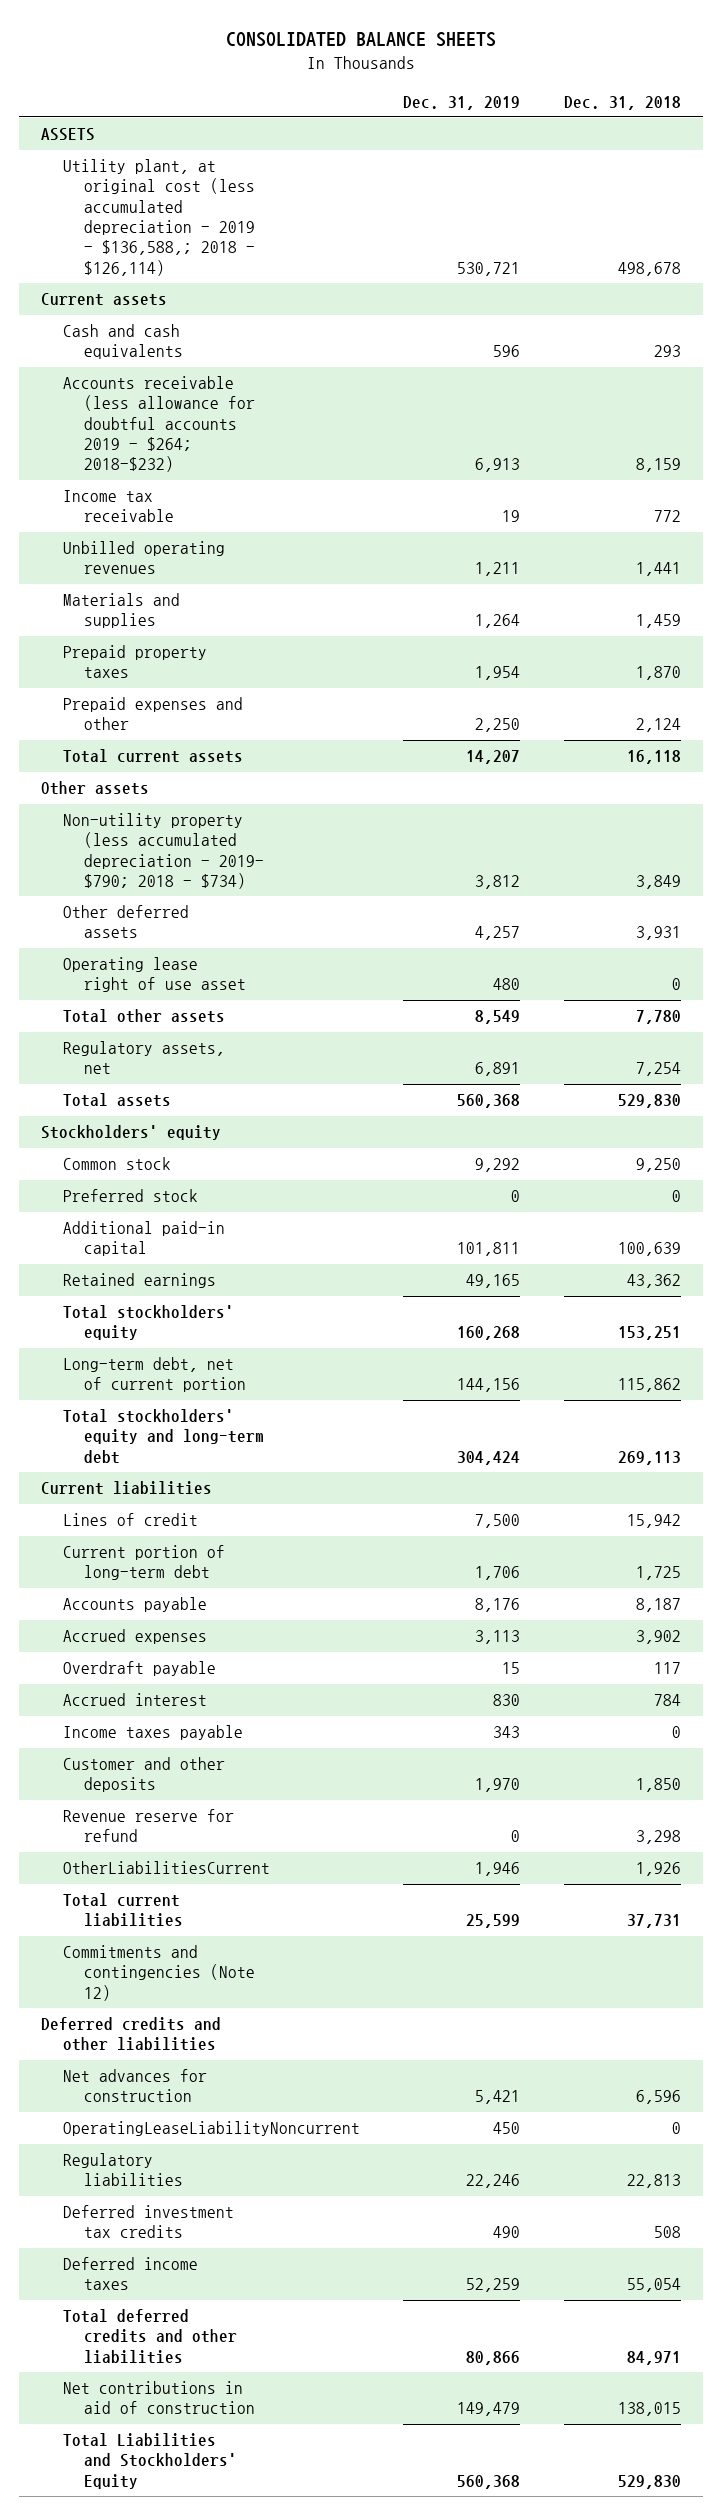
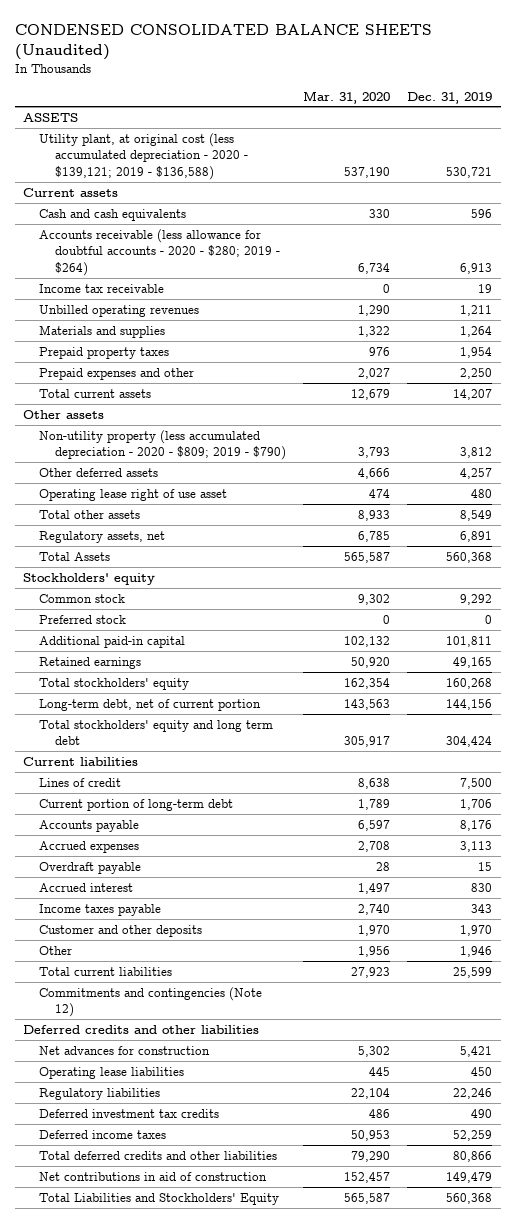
- CONSOLIDATED BALANCE SHEETS
+ CONDENSED CONSOLIDATED BALANCE SHEETS (Unaudited)
- | Dec. 31, 2019 | Dec. 31, 2018
+ | Mar. 31, 2020 | Dec. 31, 2019
- Utility plant, at original cost (less accumulated depreciation - 2019 - $136,588,; 2018 - $126,114) | 530,721 | 498,678
+ Utility plant, at original cost (less accumulated depreciation - 2020 - $139,121; 2019 - $136,588) | 537,190 | 530,721
- Accounts receivable (less allowance for doubtful accounts 2019 - $264; 2018-$232) | 6,913 | 8,159
+ Accounts receivable (less allowance for doubtful accounts - 2020 - $280; 2019 - $264) | 6,734 | 6,913
- Non-utility property (less accumulated depreciation - 2019- $790; 2018 - $734) | 3,812 | 3,849
+ Non-utility property (less accumulated depreciation - 2020 - $809; 2019 - $790) | 3,793 | 3,812
- Total assets | 560,368 | 529,830
+ Total Assets | 565,587 | 560,368
- Total stockholders' equity and long-term debt | 304,424 | 269,113
+ Total stockholders' equity and long term debt | 305,917 | 304,424
- Revenue reserve for refund | 0 | 3,298
- OtherLiabilitiesCurrent | 1,946 | 1,926
+ Other | 1,956 | 1,946
- OperatingLeaseLiabilityNoncurrent | 450 | 0
+ Operating lease liabilities | 445 | 450

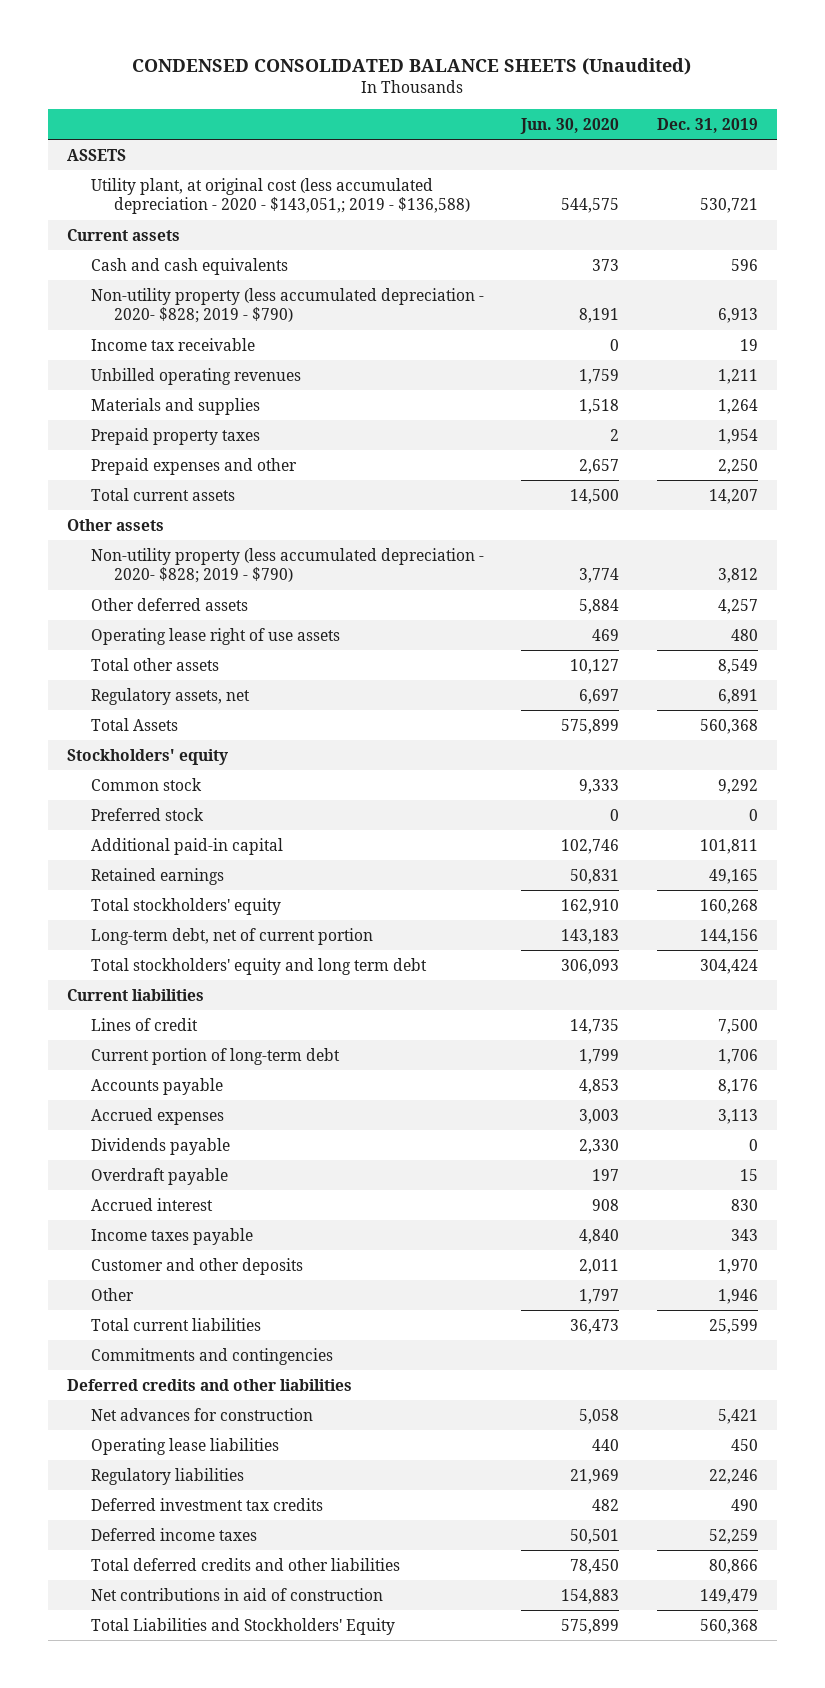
- | Mar. 31, 2020 | Dec. 31, 2019
+ | Jun. 30, 2020 | Dec. 31, 2019
- Utility plant, at original cost (less accumulated depreciation - 2020 - $139,121; 2019 - $136,588) | 537,190 | 530,721
+ Utility plant, at original cost (less accumulated depreciation - 2020 - $143,051,; 2019 - $136,588) | 544,575 | 530,721
- Accounts receivable (less allowance for doubtful accounts - 2020 - $280; 2019 - $264) | 6,734 | 6,913
+ Non-utility property (less accumulated depreciation - 2020- $828; 2019 - $790) | 8,191 | 6,913
- Non-utility property (less accumulated depreciation - 2020 - $809; 2019 - $790) | 3,793 | 3,812
+ Non-utility property (less accumulated depreciation - 2020- $828; 2019 - $790) | 3,774 | 3,812
- Operating lease right of use asset | 474 | 480
+ Operating lease right of use assets | 469 | 480
+ Dividends payable | 2,330 | 0
- Commitments and contingencies (Note 12)
+ Commitments and contingencies

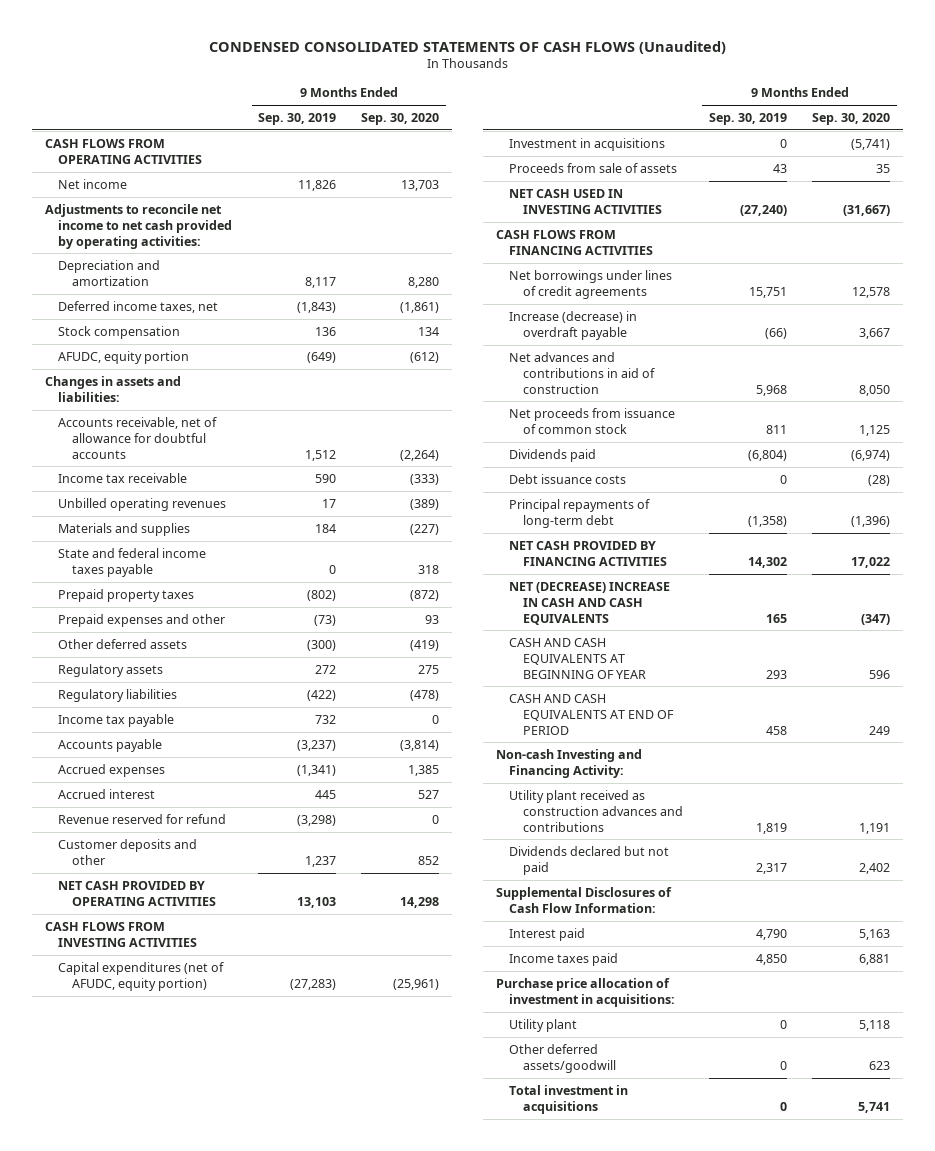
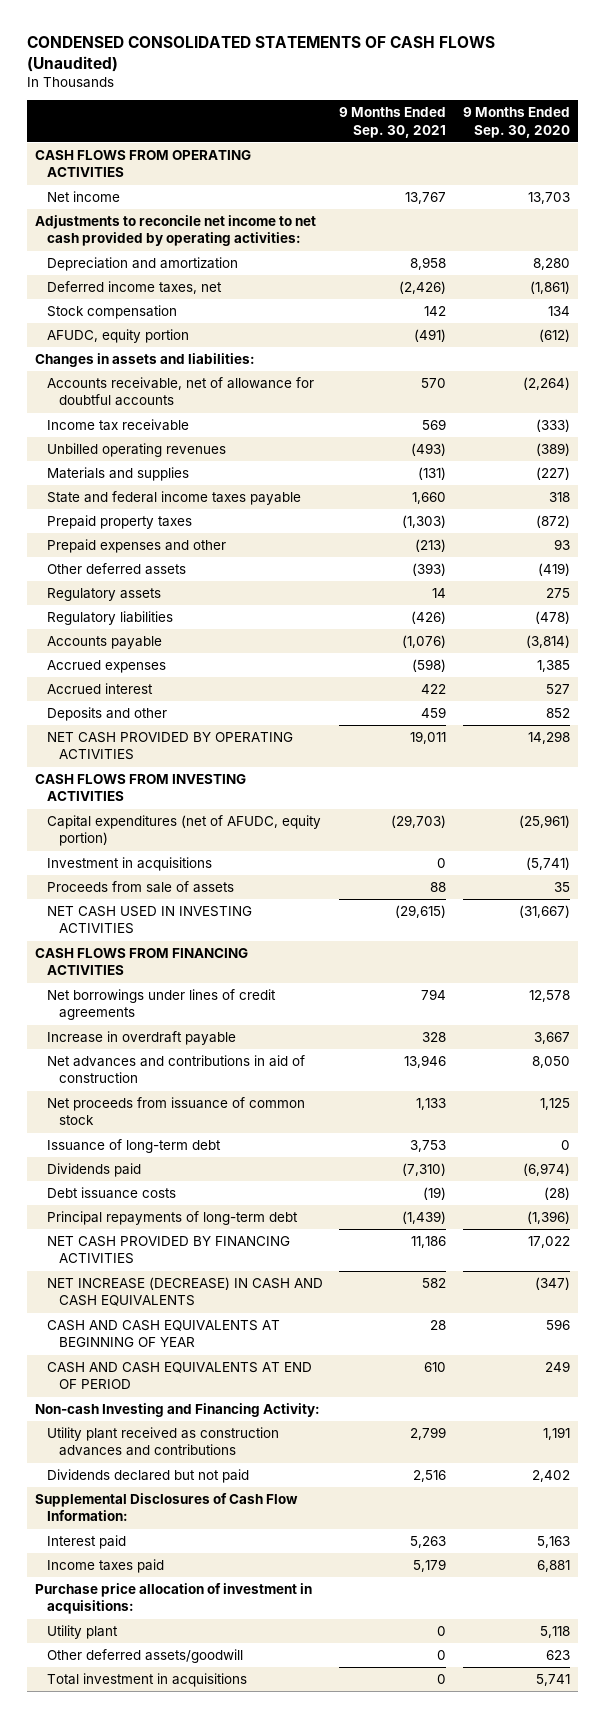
- | 9 Months Ended Sep. 30, 2019 | 9 Months Ended Sep. 30, 2020
+ | 9 Months Ended Sep. 30, 2021 | 9 Months Ended Sep. 30, 2020
- Income tax payable | 732 | 0
- Revenue reserved for refund | (3,298) | 0
- Customer deposits and other | 1,237 | 852
+ Deposits and other | 459 | 852
- Increase (decrease) in overdraft payable | (66) | 3,667
+ Increase in overdraft payable | 328 | 3,667
+ Issuance of long-term debt | 3,753 | 0
- NET (DECREASE) INCREASE IN CASH AND CASH EQUIVALENTS | 165 | (347)
+ NET INCREASE (DECREASE) IN CASH AND CASH EQUIVALENTS | 582 | (347)

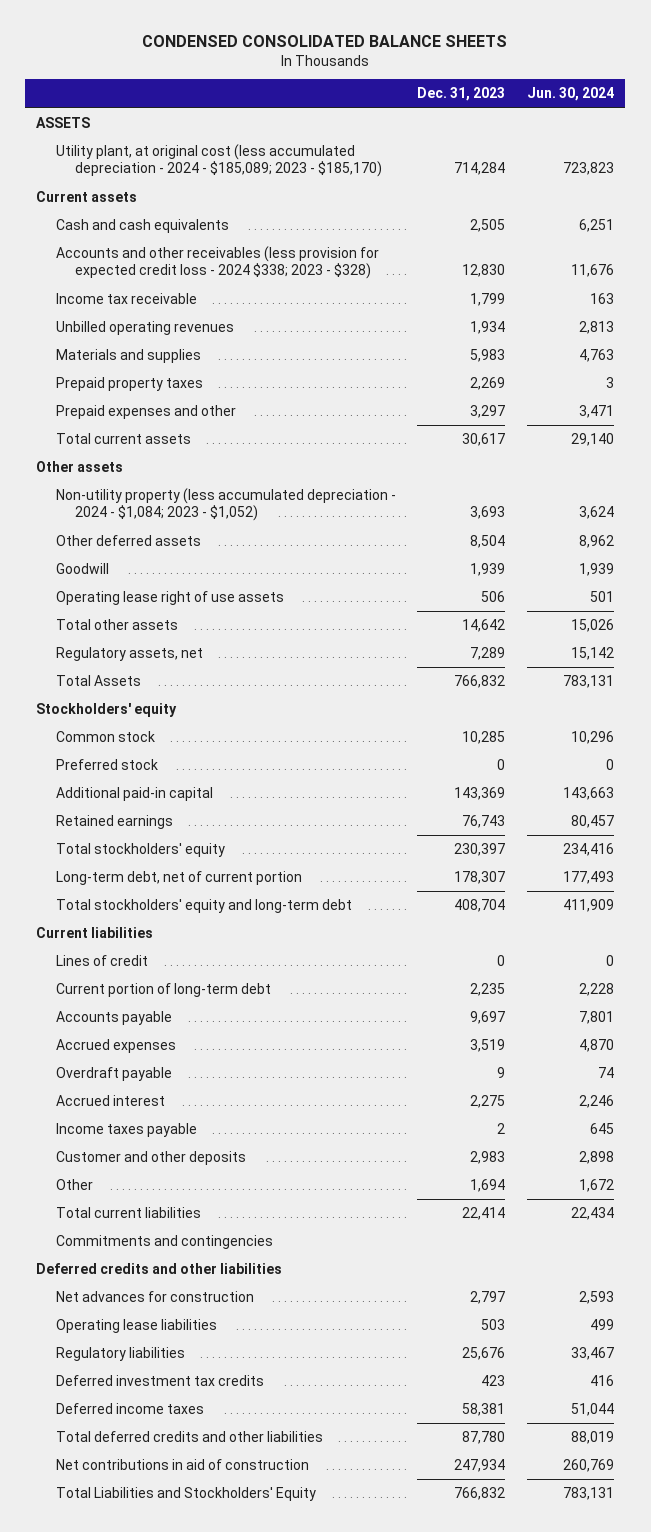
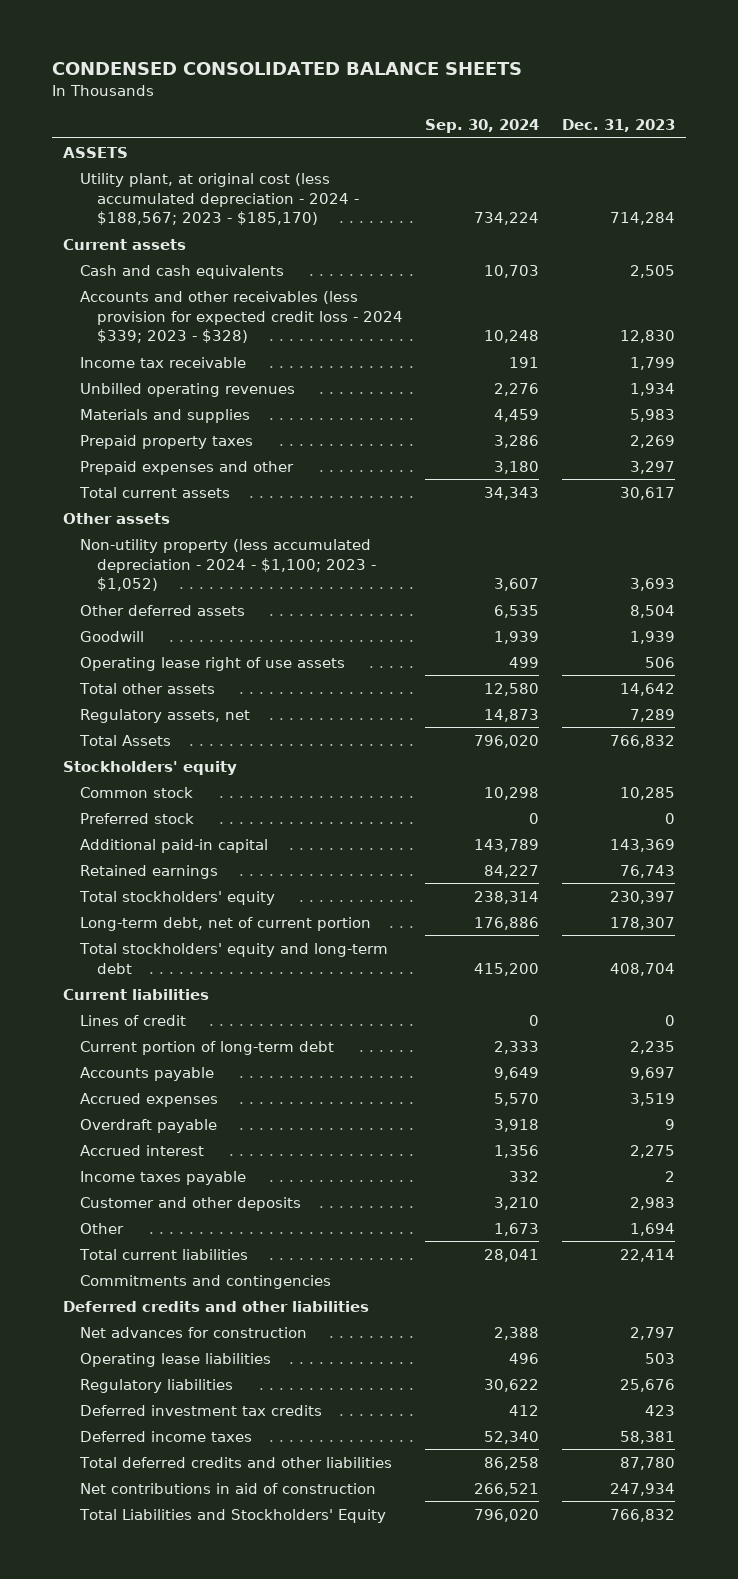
- | Dec. 31, 2023 | Jun. 30, 2024
+ | Sep. 30, 2024 | Dec. 31, 2023
- Utility plant, at original cost (less accumulated depreciation - 2024 - $185,089; 2023 - $185,170) | 714,284 | 723,823
+ Utility plant, at original cost (less accumulated depreciation - 2024 - $188,567; 2023 - $185,170) | 734,224 | 714,284
- Accounts and other receivables (less provision for expected credit loss - 2024 $338; 2023 - $328) | 12,830 | 11,676
+ Accounts and other receivables (less provision for expected credit loss - 2024 $339; 2023 - $328) | 10,248 | 12,830
- Non-utility property (less accumulated depreciation - 2024 - $1,084; 2023 - $1,052) | 3,693 | 3,624
+ Non-utility property (less accumulated depreciation - 2024 - $1,100; 2023 - $1,052) | 3,607 | 3,693

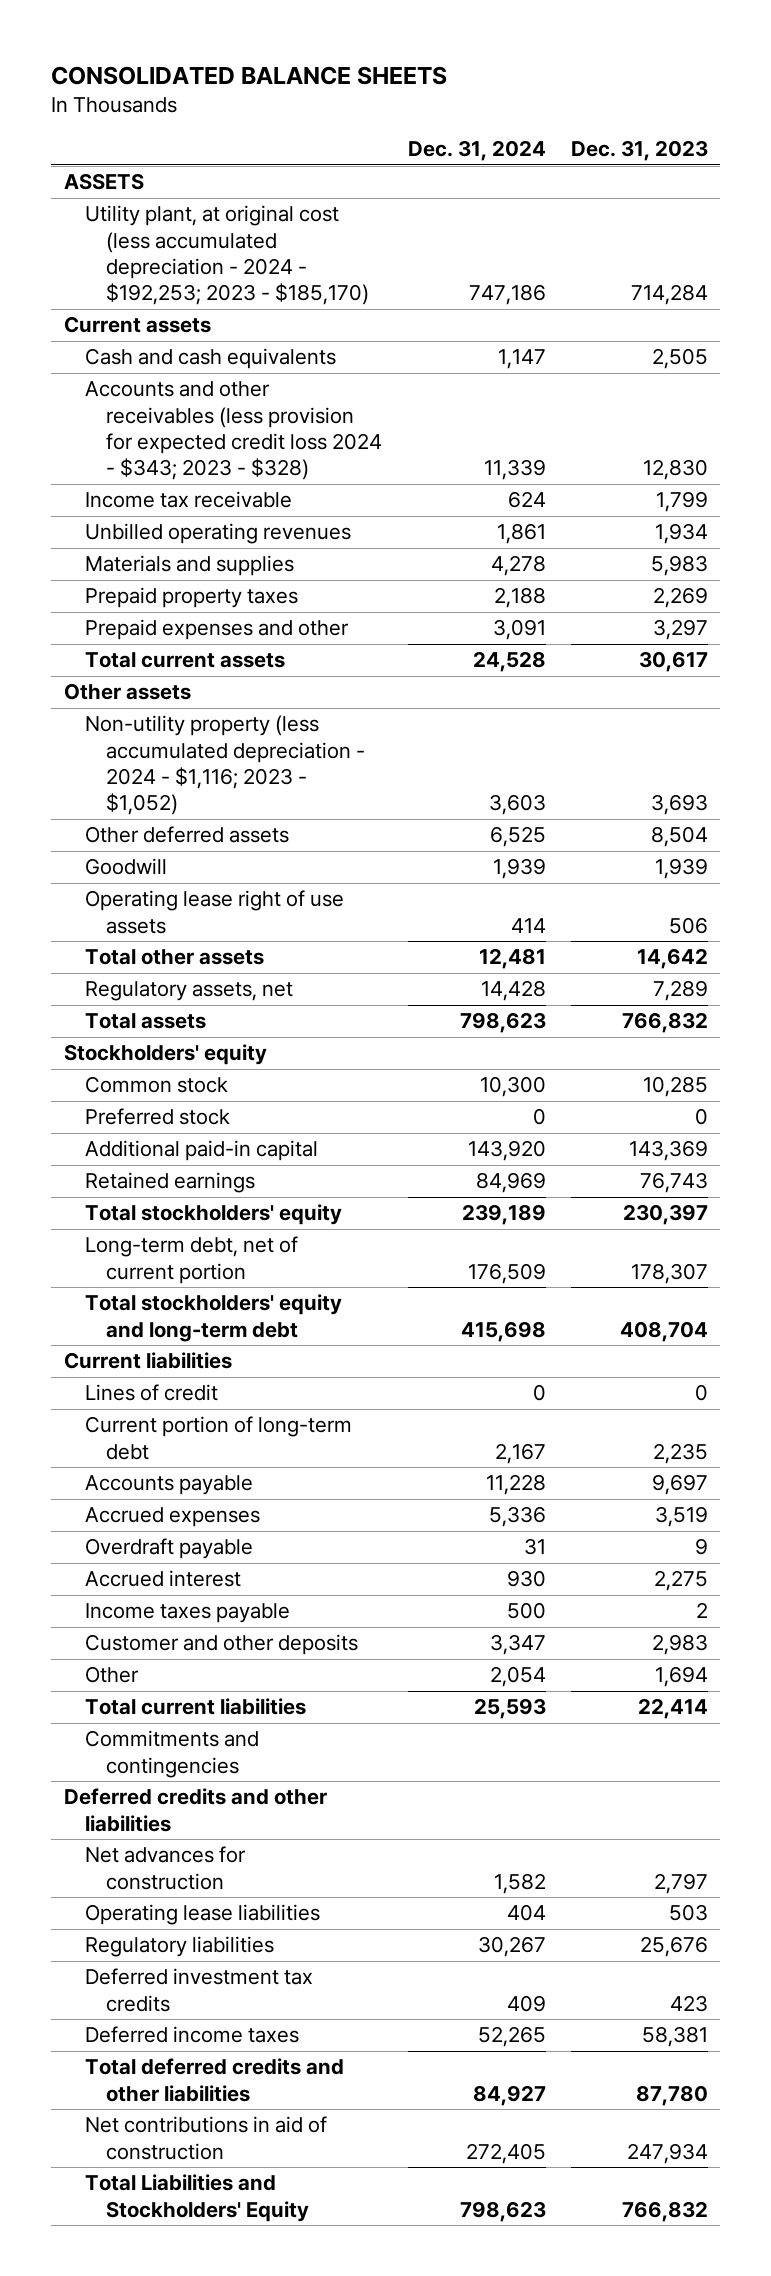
- CONDENSED CONSOLIDATED BALANCE SHEETS
+ CONSOLIDATED BALANCE SHEETS
- | Sep. 30, 2024 | Dec. 31, 2023
+ | Dec. 31, 2024 | Dec. 31, 2023
- Utility plant, at original cost (less accumulated depreciation - 2024 - $188,567; 2023 - $185,170) | 734,224 | 714,284
+ Utility plant, at original cost (less accumulated depreciation - 2024 - $192,253; 2023 - $185,170) | 747,186 | 714,284
- Accounts and other receivables (less provision for expected credit loss - 2024 $339; 2023 - $328) | 10,248 | 12,830
+ Accounts and other receivables (less provision for expected credit loss 2024 - $343; 2023 - $328) | 11,339 | 12,830
- Non-utility property (less accumulated depreciation - 2024 - $1,100; 2023 - $1,052) | 3,607 | 3,693
+ Non-utility property (less accumulated depreciation - 2024 - $1,116; 2023 - $1,052) | 3,603 | 3,693
- Total Assets | 796,020 | 766,832
+ Total assets | 798,623 | 766,832

